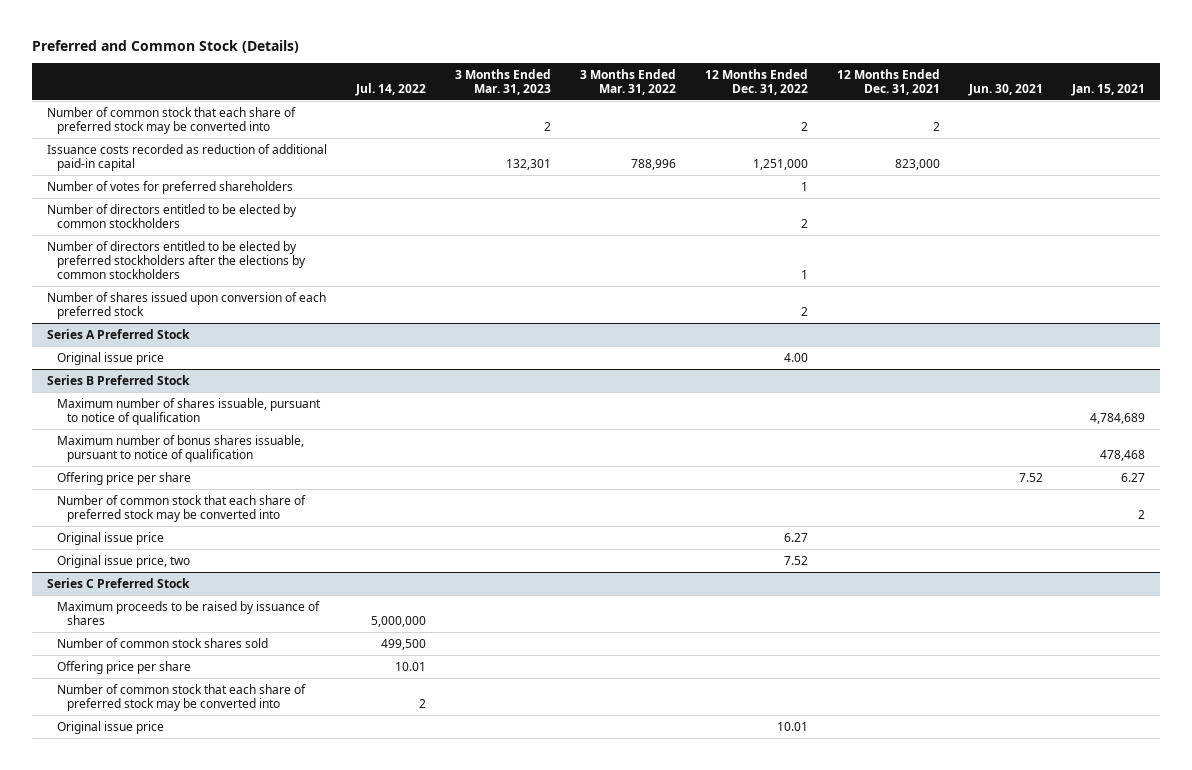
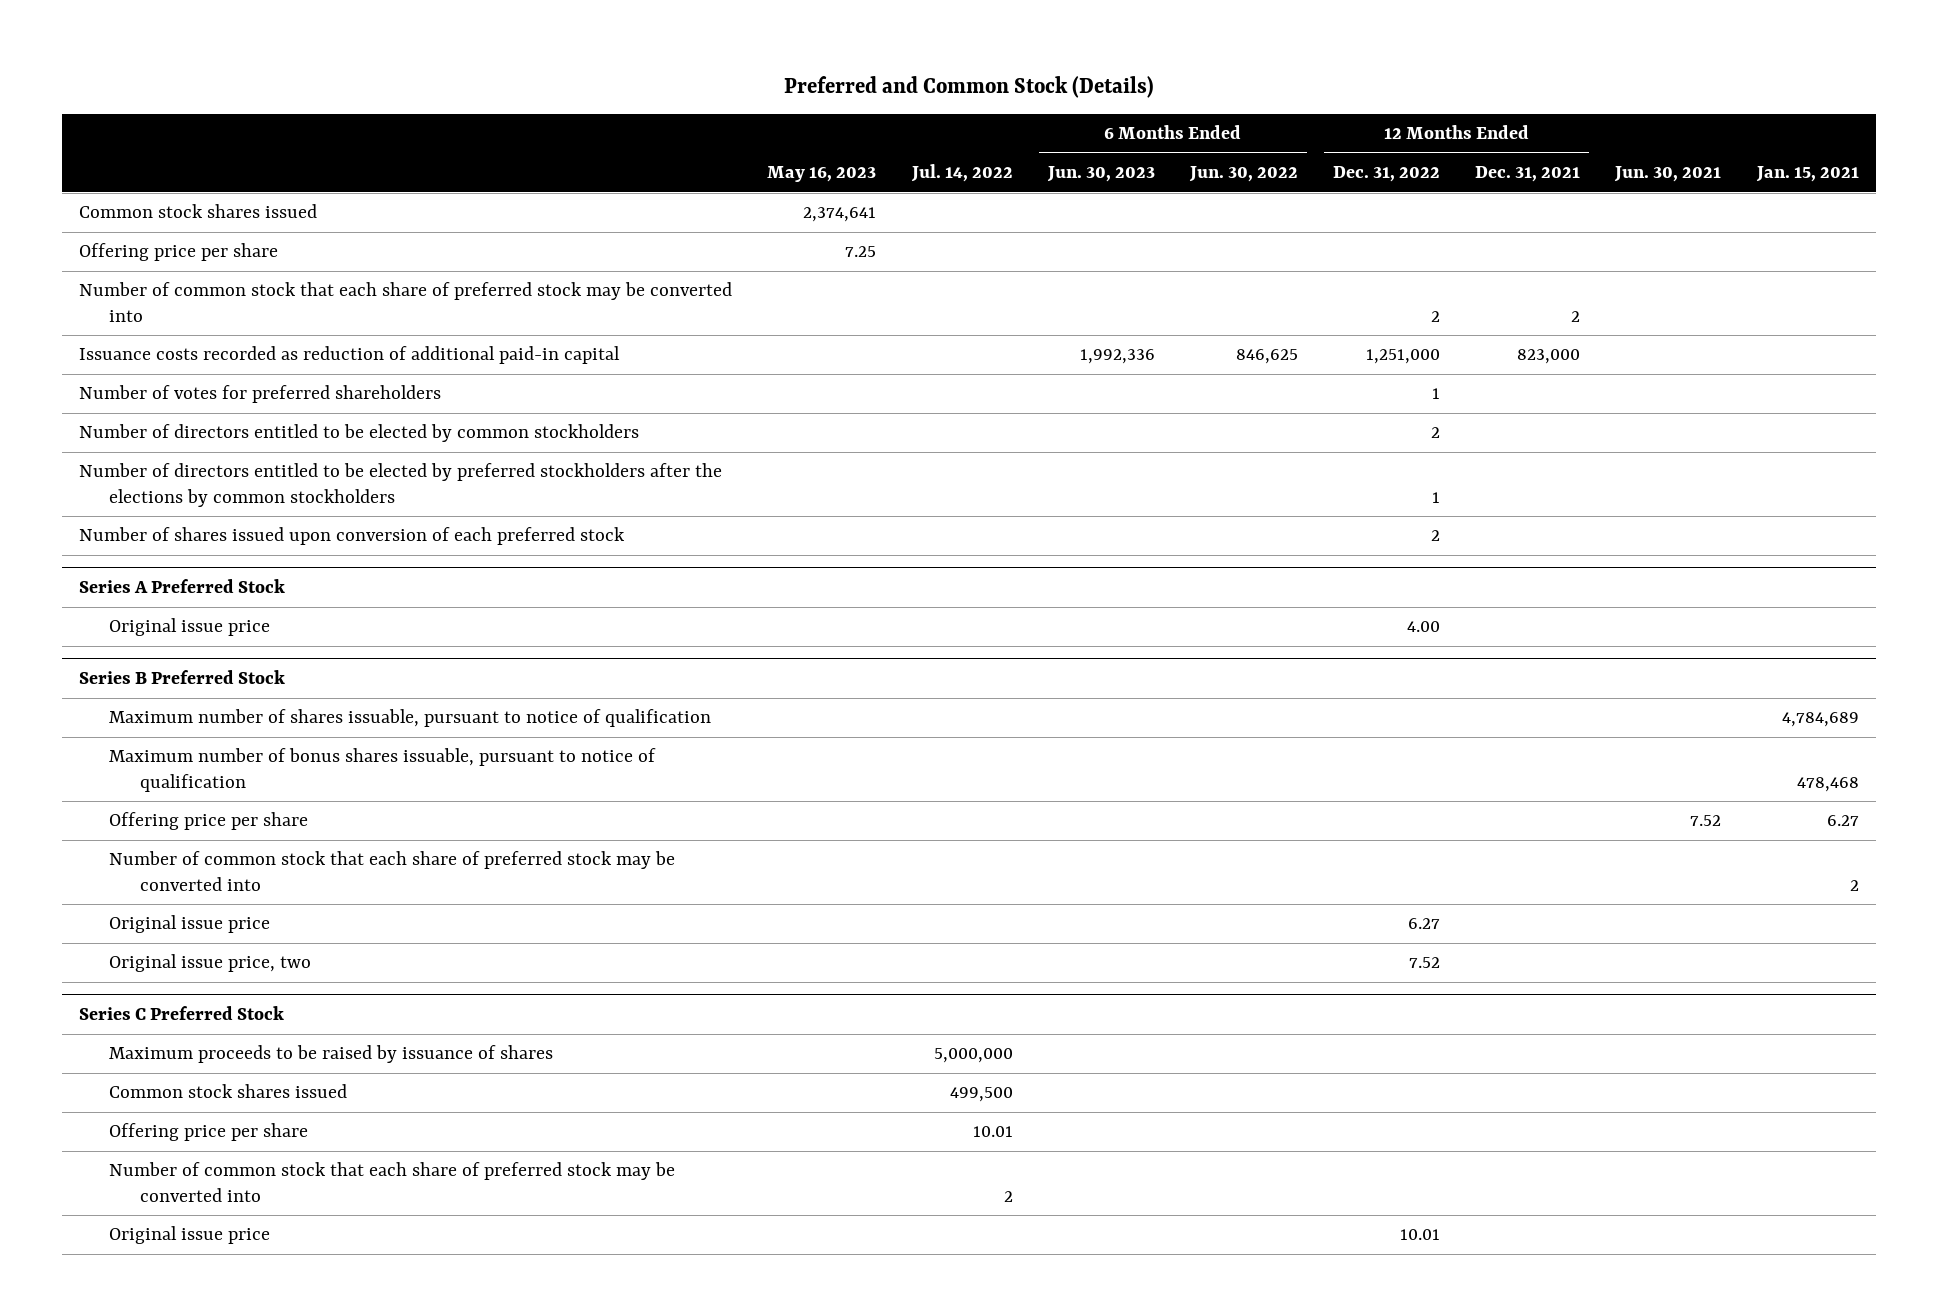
- | Jul. 14, 2022 | 3 Months Ended Mar. 31, 2023 | 3 Months Ended Mar. 31, 2022 | 12 Months Ended Dec. 31, 2022 | 12 Months Ended Dec. 31, 2021 | Jun. 30, 2021 | Jan. 15, 2021
+ | May 16, 2023 | Jul. 14, 2022 | 6 Months Ended Jun. 30, 2023 | 6 Months Ended Jun. 30, 2022 | 12 Months Ended Dec. 31, 2022 | 12 Months Ended Dec. 31, 2021 | Jun. 30, 2021 | Jan. 15, 2021
+ Common stock shares issued | 2,374,641 | | | | | | |
+ Offering price per share | 7.25 | | | | | | |
@ Series C Preferred Stock
- Number of common stock shares sold | 499,500 | | | | | |
+ Common stock shares issued | | 499,500 | | | | | |

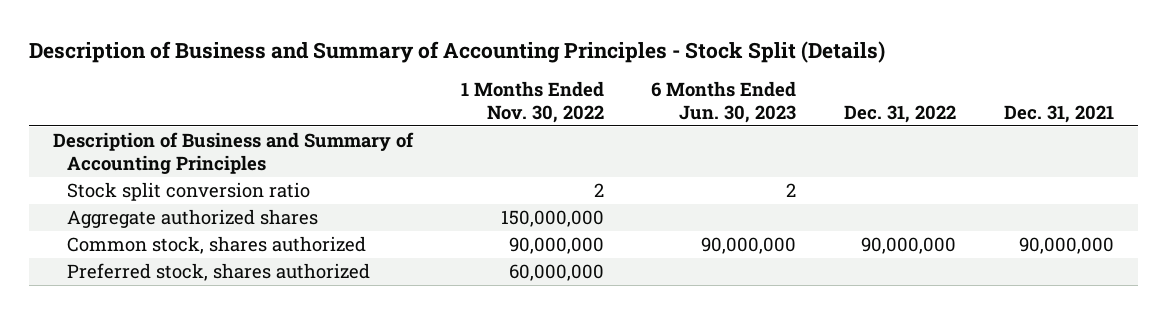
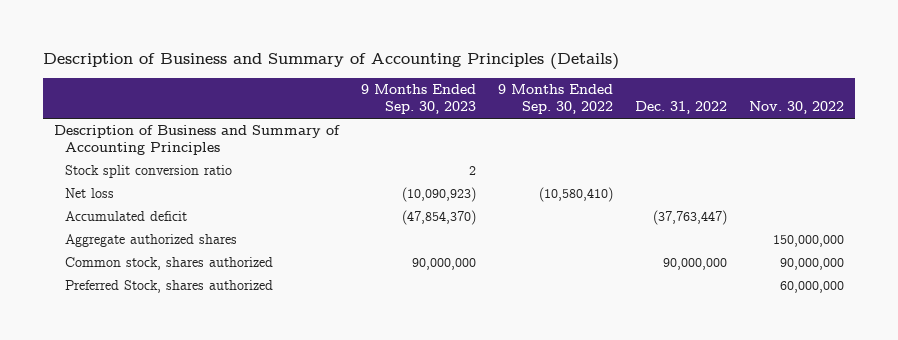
- Description of Business and Summary of Accounting Principles - Stock Split (Details)
+ Description of Business and Summary of Accounting Principles (Details)
- | 1 Months Ended Nov. 30, 2022 | 6 Months Ended Jun. 30, 2023 | Dec. 31, 2022 | Dec. 31, 2021
+ | 9 Months Ended Sep. 30, 2023 | 9 Months Ended Sep. 30, 2022 | Dec. 31, 2022 | Nov. 30, 2022
+ Net loss | (10,090,923) | (10,580,410) | |
+ Accumulated deficit | (47,854,370) | | (37,763,447) |
- Preferred stock, shares authorized | 60,000,000 | | |
+ Preferred Stock, shares authorized | | | | 60,000,000

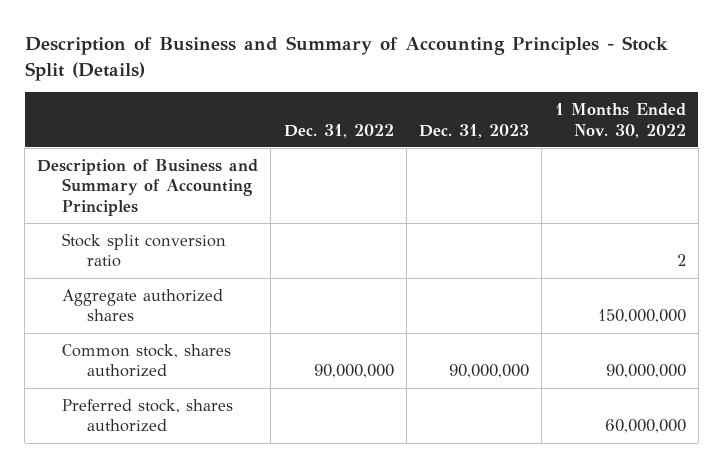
- Description of Business and Summary of Accounting Principles (Details)
+ Description of Business and Summary of Accounting Principles - Stock Split (Details)
- | 9 Months Ended Sep. 30, 2023 | 9 Months Ended Sep. 30, 2022 | Dec. 31, 2022 | Nov. 30, 2022
+ | Dec. 31, 2022 | Dec. 31, 2023 | 1 Months Ended Nov. 30, 2022
- Net loss | (10,090,923) | (10,580,410) | |
- Accumulated deficit | (47,854,370) | | (37,763,447) |
- Preferred Stock, shares authorized | | | | 60,000,000
+ Preferred stock, shares authorized | | | 60,000,000

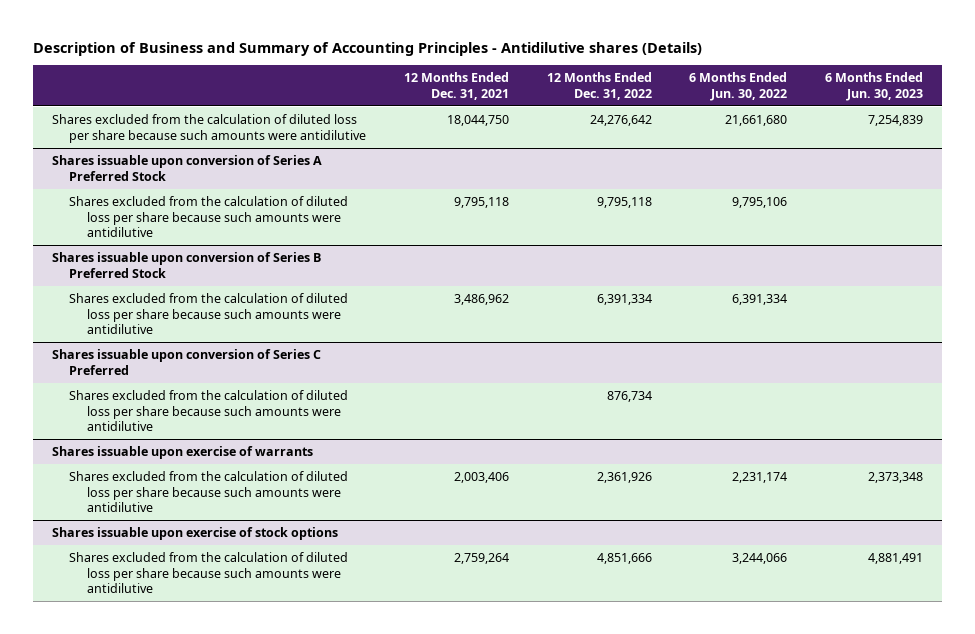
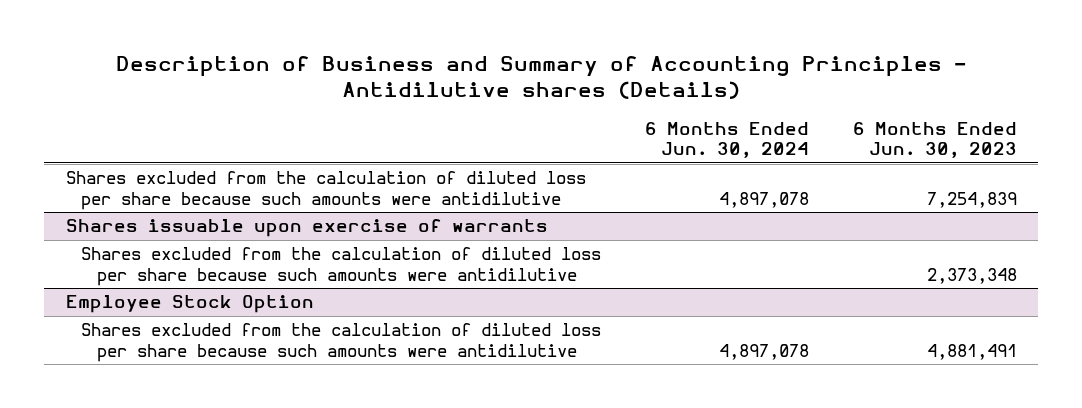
- | 12 Months Ended Dec. 31, 2021 | 12 Months Ended Dec. 31, 2022 | 6 Months Ended Jun. 30, 2022 | 6 Months Ended Jun. 30, 2023
+ | 6 Months Ended Jun. 30, 2024 | 6 Months Ended Jun. 30, 2023
- Shares issuable upon conversion of Series A Preferred Stock
- Shares excluded from the calculation of diluted loss per share because such amounts were antidilutive | 9,795,118 | 9,795,118 | 9,795,106 |
- Shares issuable upon conversion of Series B Preferred Stock
- Shares excluded from the calculation of diluted loss per share because such amounts were antidilutive | 3,486,962 | 6,391,334 | 6,391,334 |
- Shares issuable upon conversion of Series C Preferred
- Shares excluded from the calculation of diluted loss per share because such amounts were antidilutive | | 876,734 | |
- Shares issuable upon exercise of stock options
+ Employee Stock Option

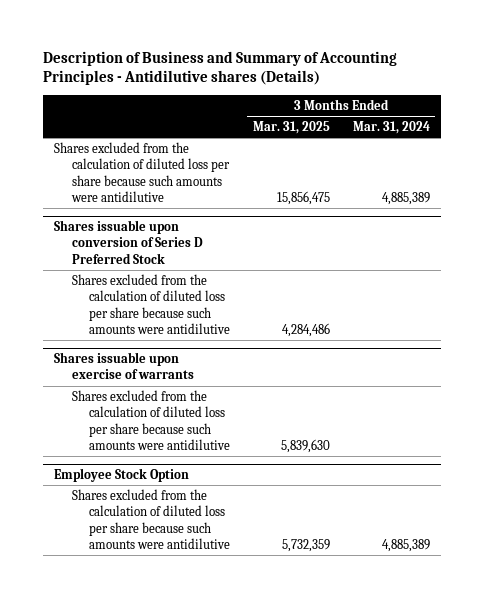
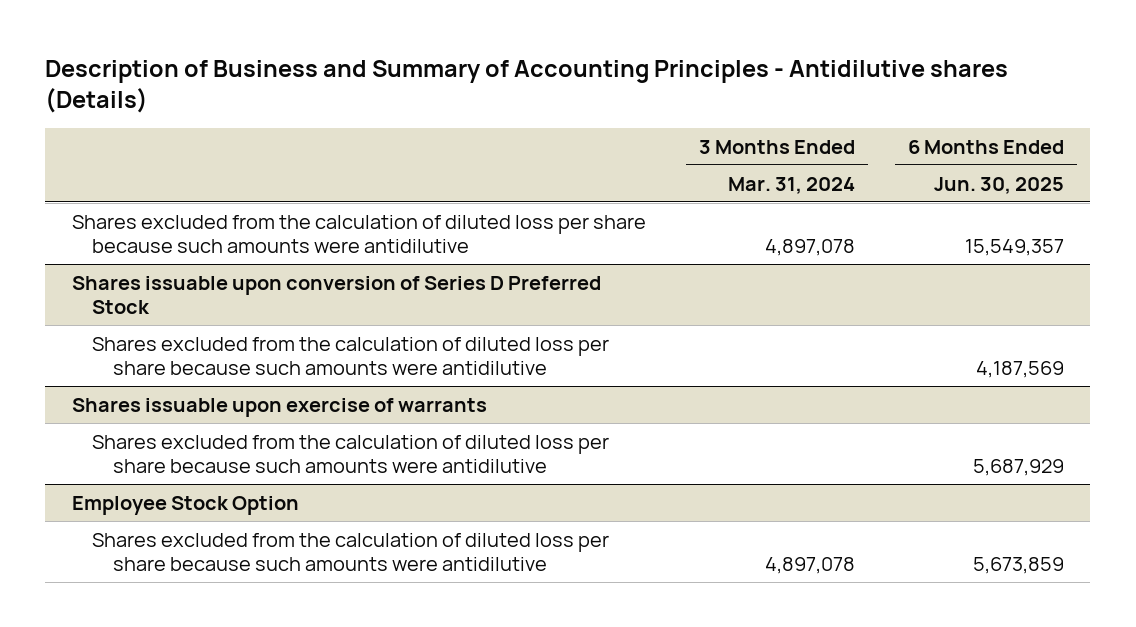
- | 3 Months Ended Mar. 31, 2025 | 3 Months Ended Mar. 31, 2024
+ | 3 Months Ended Mar. 31, 2024 | 6 Months Ended Jun. 30, 2025
- Shares excluded from the calculation of diluted loss per share because such amounts were antidilutive | 15,856,475 | 4,885,389
+ Shares excluded from the calculation of diluted loss per share because such amounts were antidilutive | 4,897,078 | 15,549,357
@ Employee Stock Option
- Shares excluded from the calculation of diluted loss per share because such amounts were antidilutive | 5,732,359 | 4,885,389
+ Shares excluded from the calculation of diluted loss per share because such amounts were antidilutive | 4,897,078 | 5,673,859

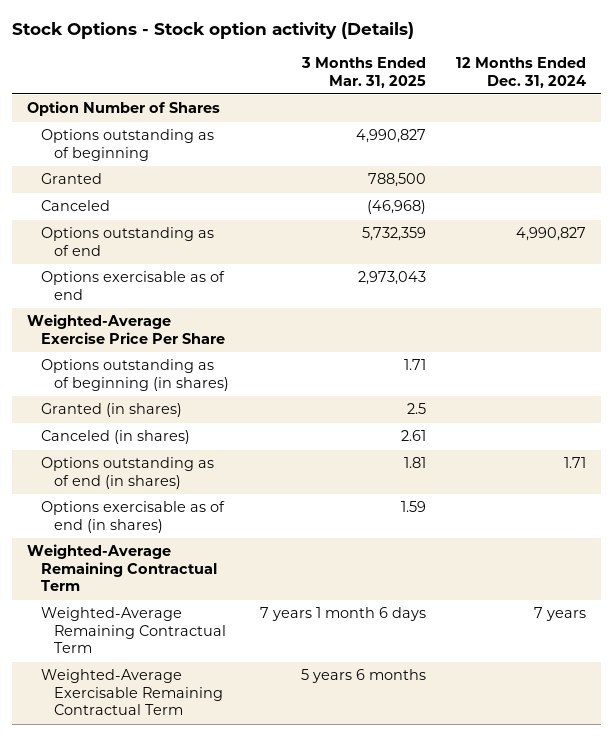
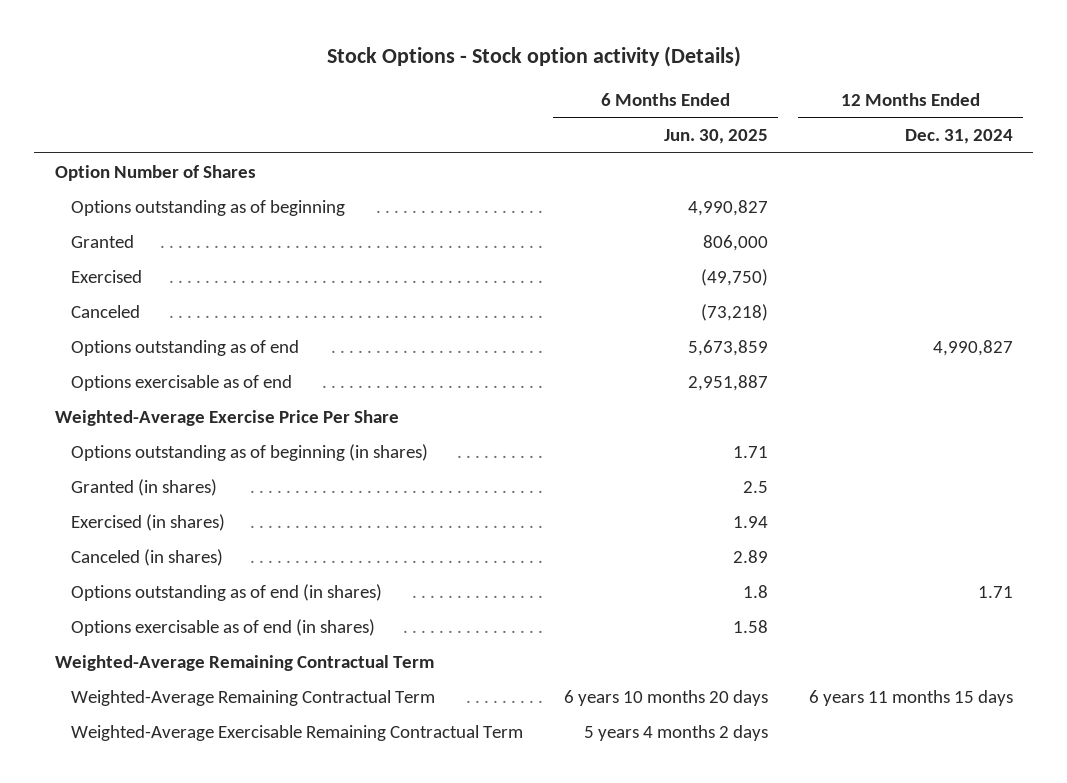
- | 3 Months Ended Mar. 31, 2025 | 12 Months Ended Dec. 31, 2024
+ | 6 Months Ended Jun. 30, 2025 | 12 Months Ended Dec. 31, 2024
+ Exercised | (49,750) |
+ Exercised (in shares) | 1.94 |
- Weighted-Average Remaining Contractual Term | 7 years 1 month 6 days | 7 years
+ Weighted-Average Remaining Contractual Term | 6 years 10 months 20 days | 6 years 11 months 15 days

